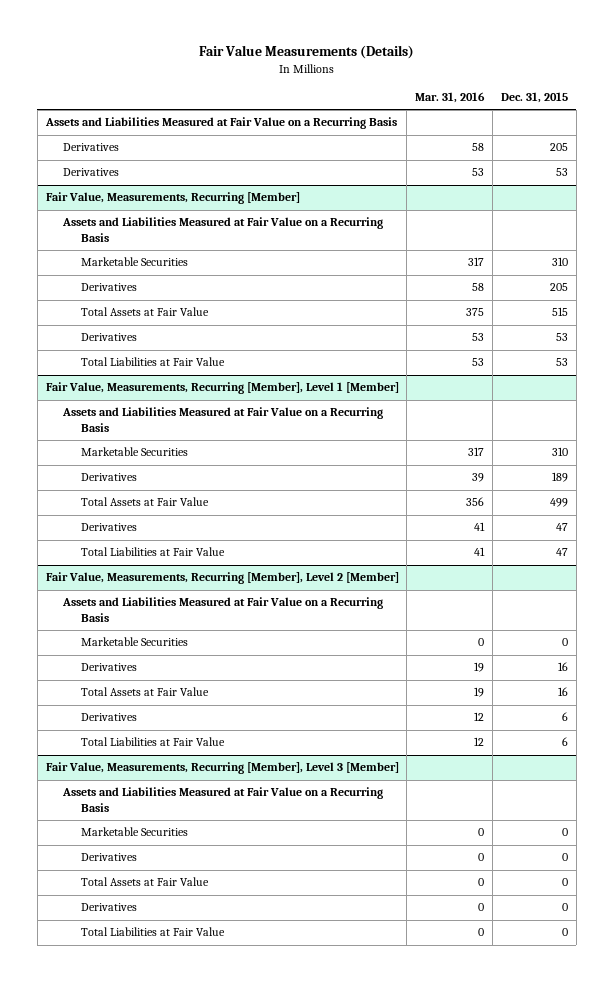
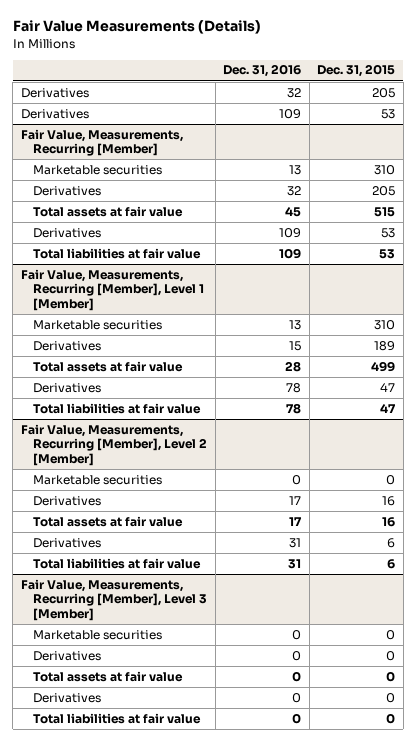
- | Mar. 31, 2016 | Dec. 31, 2015
+ | Dec. 31, 2016 | Dec. 31, 2015
- Assets and Liabilities Measured at Fair Value on a Recurring Basis
@ Fair Value, Measurements, Recurring [Member]
- Assets and Liabilities Measured at Fair Value on a Recurring Basis
- Marketable Securities | 317 | 310
+ Marketable securities | 13 | 310
- Total Assets at Fair Value | 375 | 515
+ Total assets at fair value | 45 | 515
- Total Liabilities at Fair Value | 53 | 53
+ Total liabilities at fair value | 109 | 53
@ Fair Value, Measurements, Recurring [Member], Level 1 [Member]
- Assets and Liabilities Measured at Fair Value on a Recurring Basis
- Marketable Securities | 317 | 310
+ Marketable securities | 13 | 310
- Total Assets at Fair Value | 356 | 499
+ Total assets at fair value | 28 | 499
- Total Liabilities at Fair Value | 41 | 47
+ Total liabilities at fair value | 78 | 47
@ Fair Value, Measurements, Recurring [Member], Level 2 [Member]
- Assets and Liabilities Measured at Fair Value on a Recurring Basis
- Marketable Securities | 0 | 0
+ Marketable securities | 0 | 0
- Total Assets at Fair Value | 19 | 16
+ Total assets at fair value | 17 | 16
- Total Liabilities at Fair Value | 12 | 6
+ Total liabilities at fair value | 31 | 6
@ Fair Value, Measurements, Recurring [Member], Level 3 [Member]
- Assets and Liabilities Measured at Fair Value on a Recurring Basis
- Marketable Securities | 0 | 0
+ Marketable securities | 0 | 0
- Total Assets at Fair Value | 0 | 0
+ Total assets at fair value | 0 | 0
- Total Liabilities at Fair Value | 0 | 0
+ Total liabilities at fair value | 0 | 0

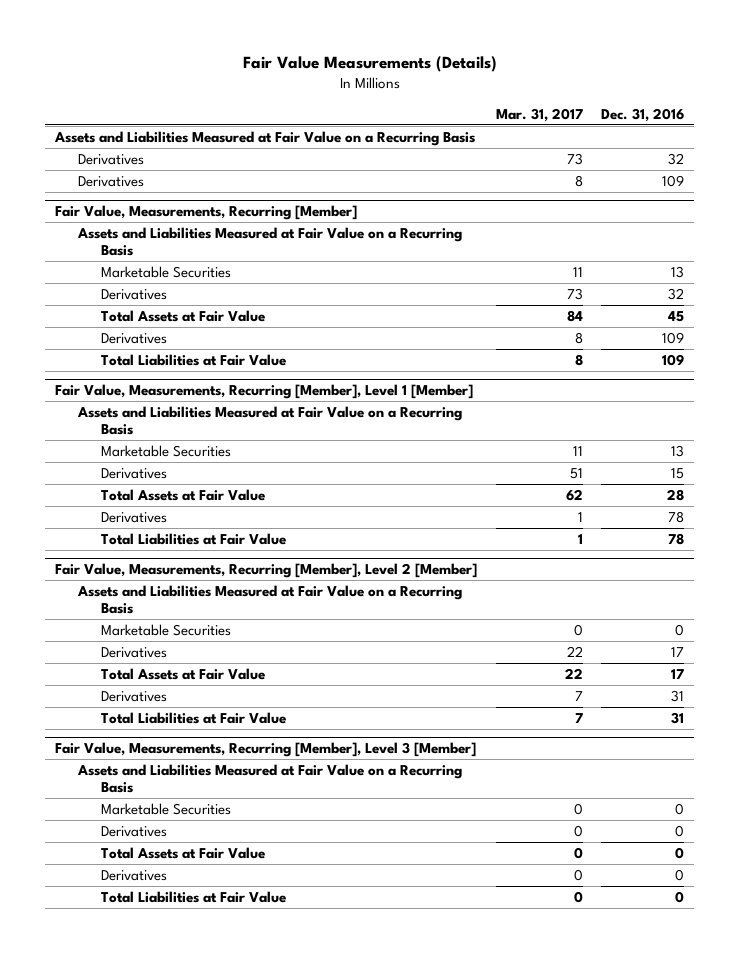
- | Dec. 31, 2016 | Dec. 31, 2015
+ | Mar. 31, 2017 | Dec. 31, 2016
+ Assets and Liabilities Measured at Fair Value on a Recurring Basis
@ Fair Value, Measurements, Recurring [Member]
- Marketable securities | 13 | 310
+ Assets and Liabilities Measured at Fair Value on a Recurring Basis
+ Marketable Securities | 11 | 13
- Total assets at fair value | 45 | 515
+ Total Assets at Fair Value | 84 | 45
- Total liabilities at fair value | 109 | 53
+ Total Liabilities at Fair Value | 8 | 109
@ Fair Value, Measurements, Recurring [Member], Level 1 [Member]
- Marketable securities | 13 | 310
+ Assets and Liabilities Measured at Fair Value on a Recurring Basis
+ Marketable Securities | 11 | 13
- Total assets at fair value | 28 | 499
+ Total Assets at Fair Value | 62 | 28
- Total liabilities at fair value | 78 | 47
+ Total Liabilities at Fair Value | 1 | 78
@ Fair Value, Measurements, Recurring [Member], Level 2 [Member]
- Marketable securities | 0 | 0
+ Assets and Liabilities Measured at Fair Value on a Recurring Basis
+ Marketable Securities | 0 | 0
- Total assets at fair value | 17 | 16
+ Total Assets at Fair Value | 22 | 17
- Total liabilities at fair value | 31 | 6
+ Total Liabilities at Fair Value | 7 | 31
@ Fair Value, Measurements, Recurring [Member], Level 3 [Member]
- Marketable securities | 0 | 0
+ Assets and Liabilities Measured at Fair Value on a Recurring Basis
+ Marketable Securities | 0 | 0
- Total assets at fair value | 0 | 0
+ Total Assets at Fair Value | 0 | 0
- Total liabilities at fair value | 0 | 0
+ Total Liabilities at Fair Value | 0 | 0

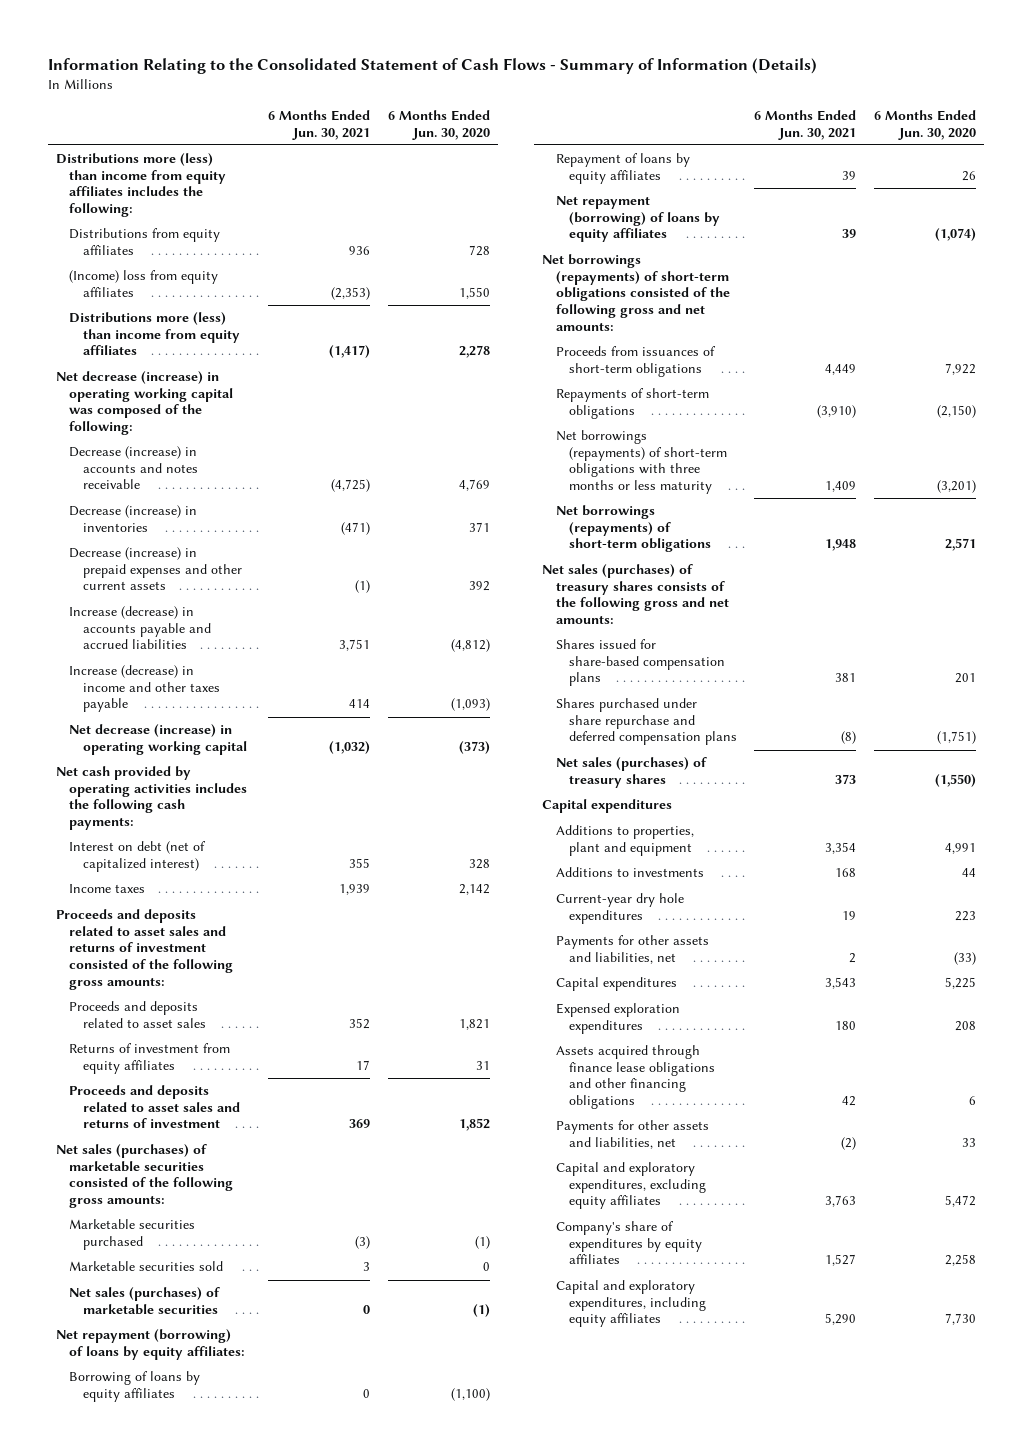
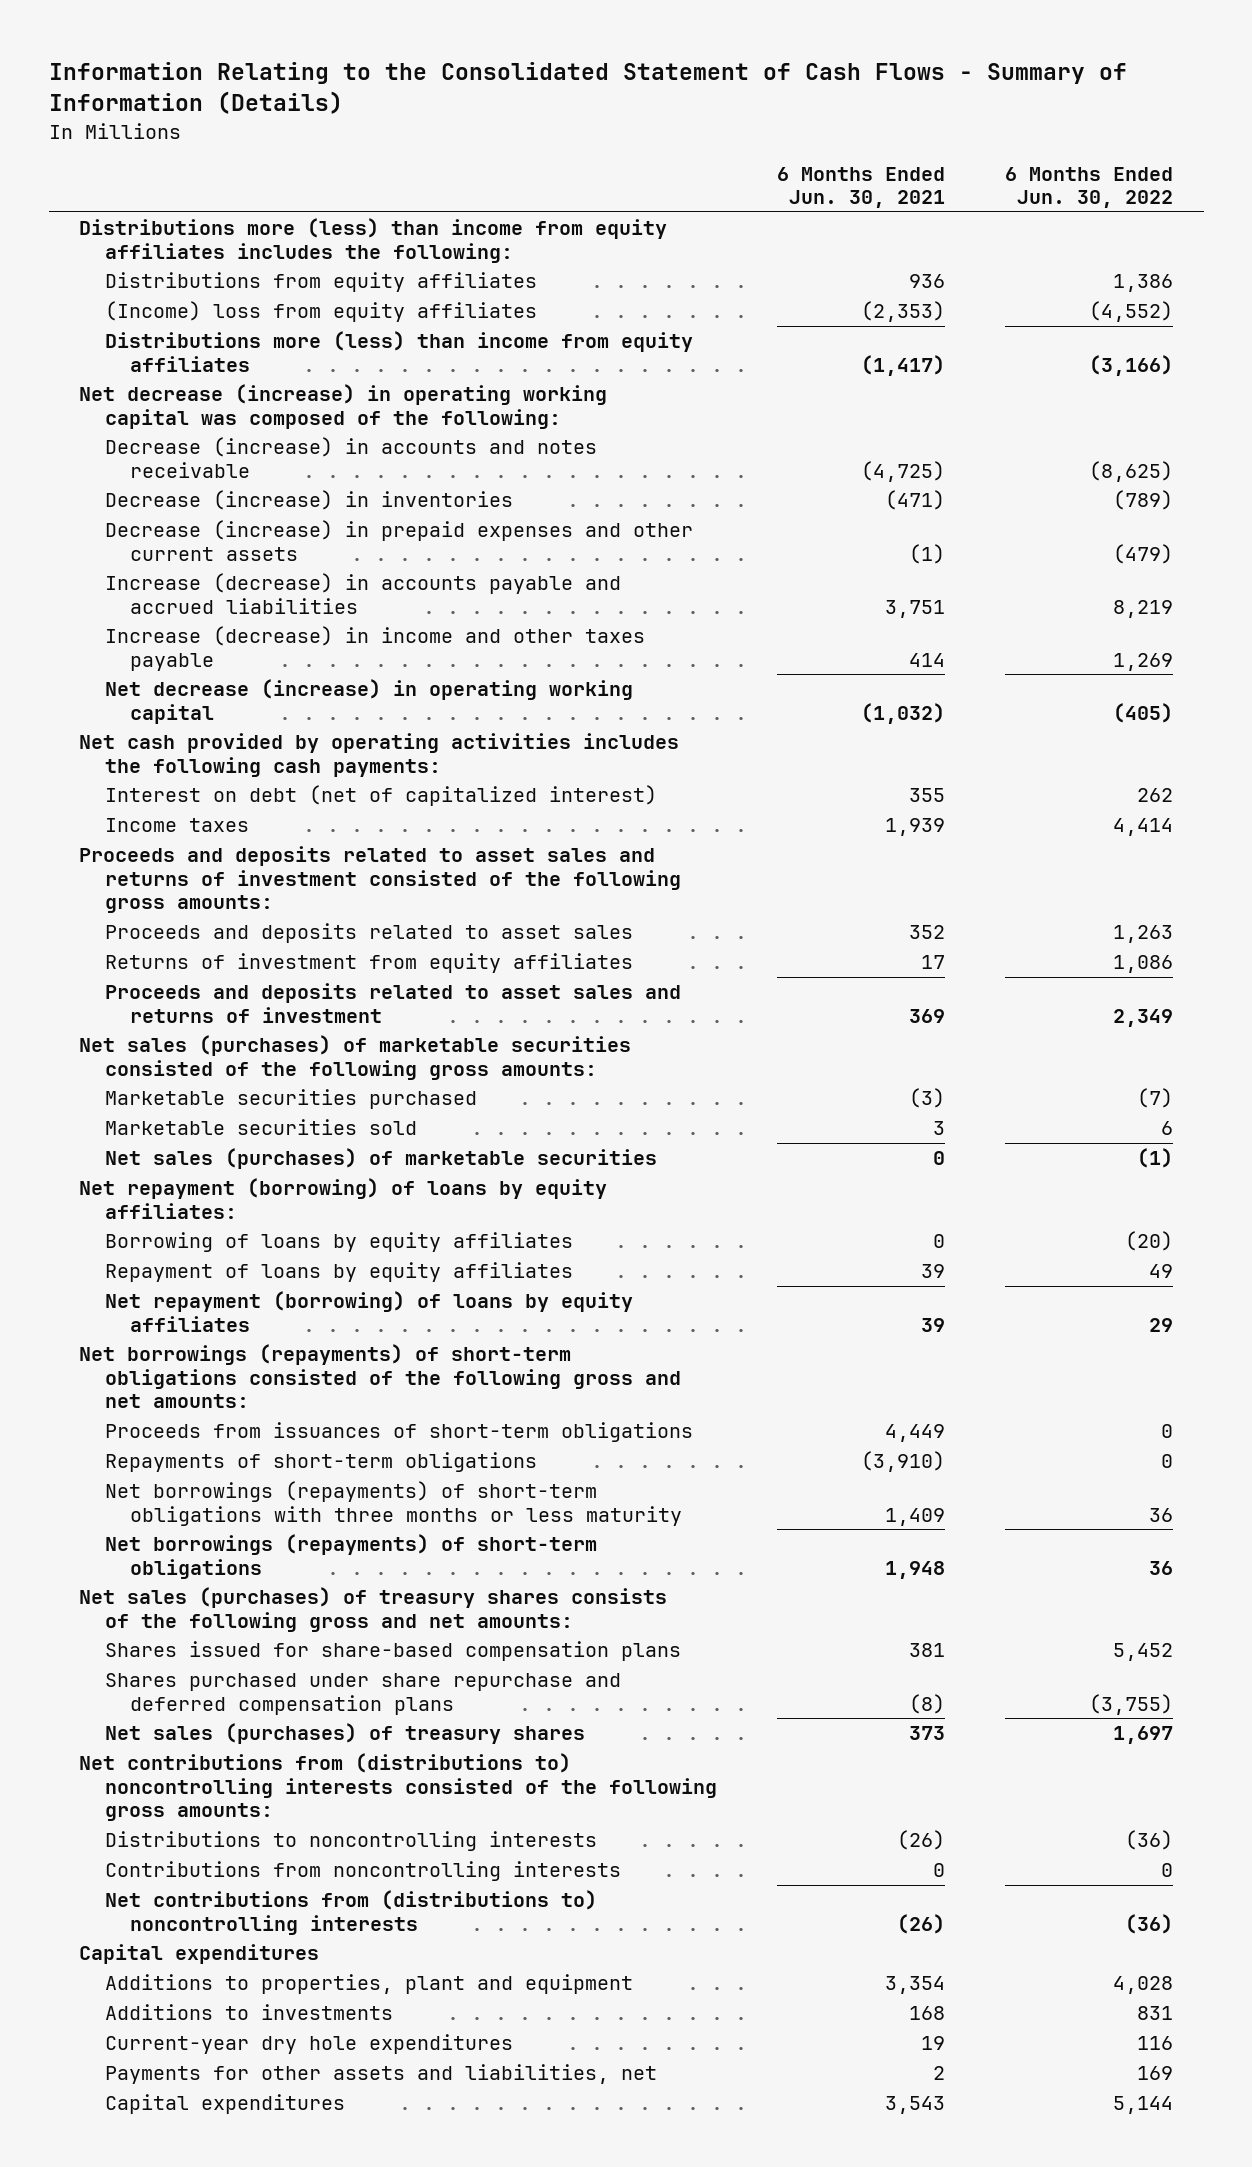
- | 6 Months Ended Jun. 30, 2021 | 6 Months Ended Jun. 30, 2020
+ | 6 Months Ended Jun. 30, 2021 | 6 Months Ended Jun. 30, 2022
+ Net contributions from (distributions to) noncontrolling interests consisted of the following gross amounts:
+ Distributions to noncontrolling interests | (26) | (36)
+ Contributions from noncontrolling interests | 0 | 0
+ Net contributions from (distributions to) noncontrolling interests | (26) | (36)
- Expensed exploration expenditures | 180 | 208
- Assets acquired through finance lease obligations and other financing obligations | 42 | 6
- Payments for other assets and liabilities, net | (2) | 33
- Capital and exploratory expenditures, excluding equity affiliates | 3,763 | 5,472
- Company's share of expenditures by equity affiliates | 1,527 | 2,258
- Capital and exploratory expenditures, including equity affiliates | 5,290 | 7,730

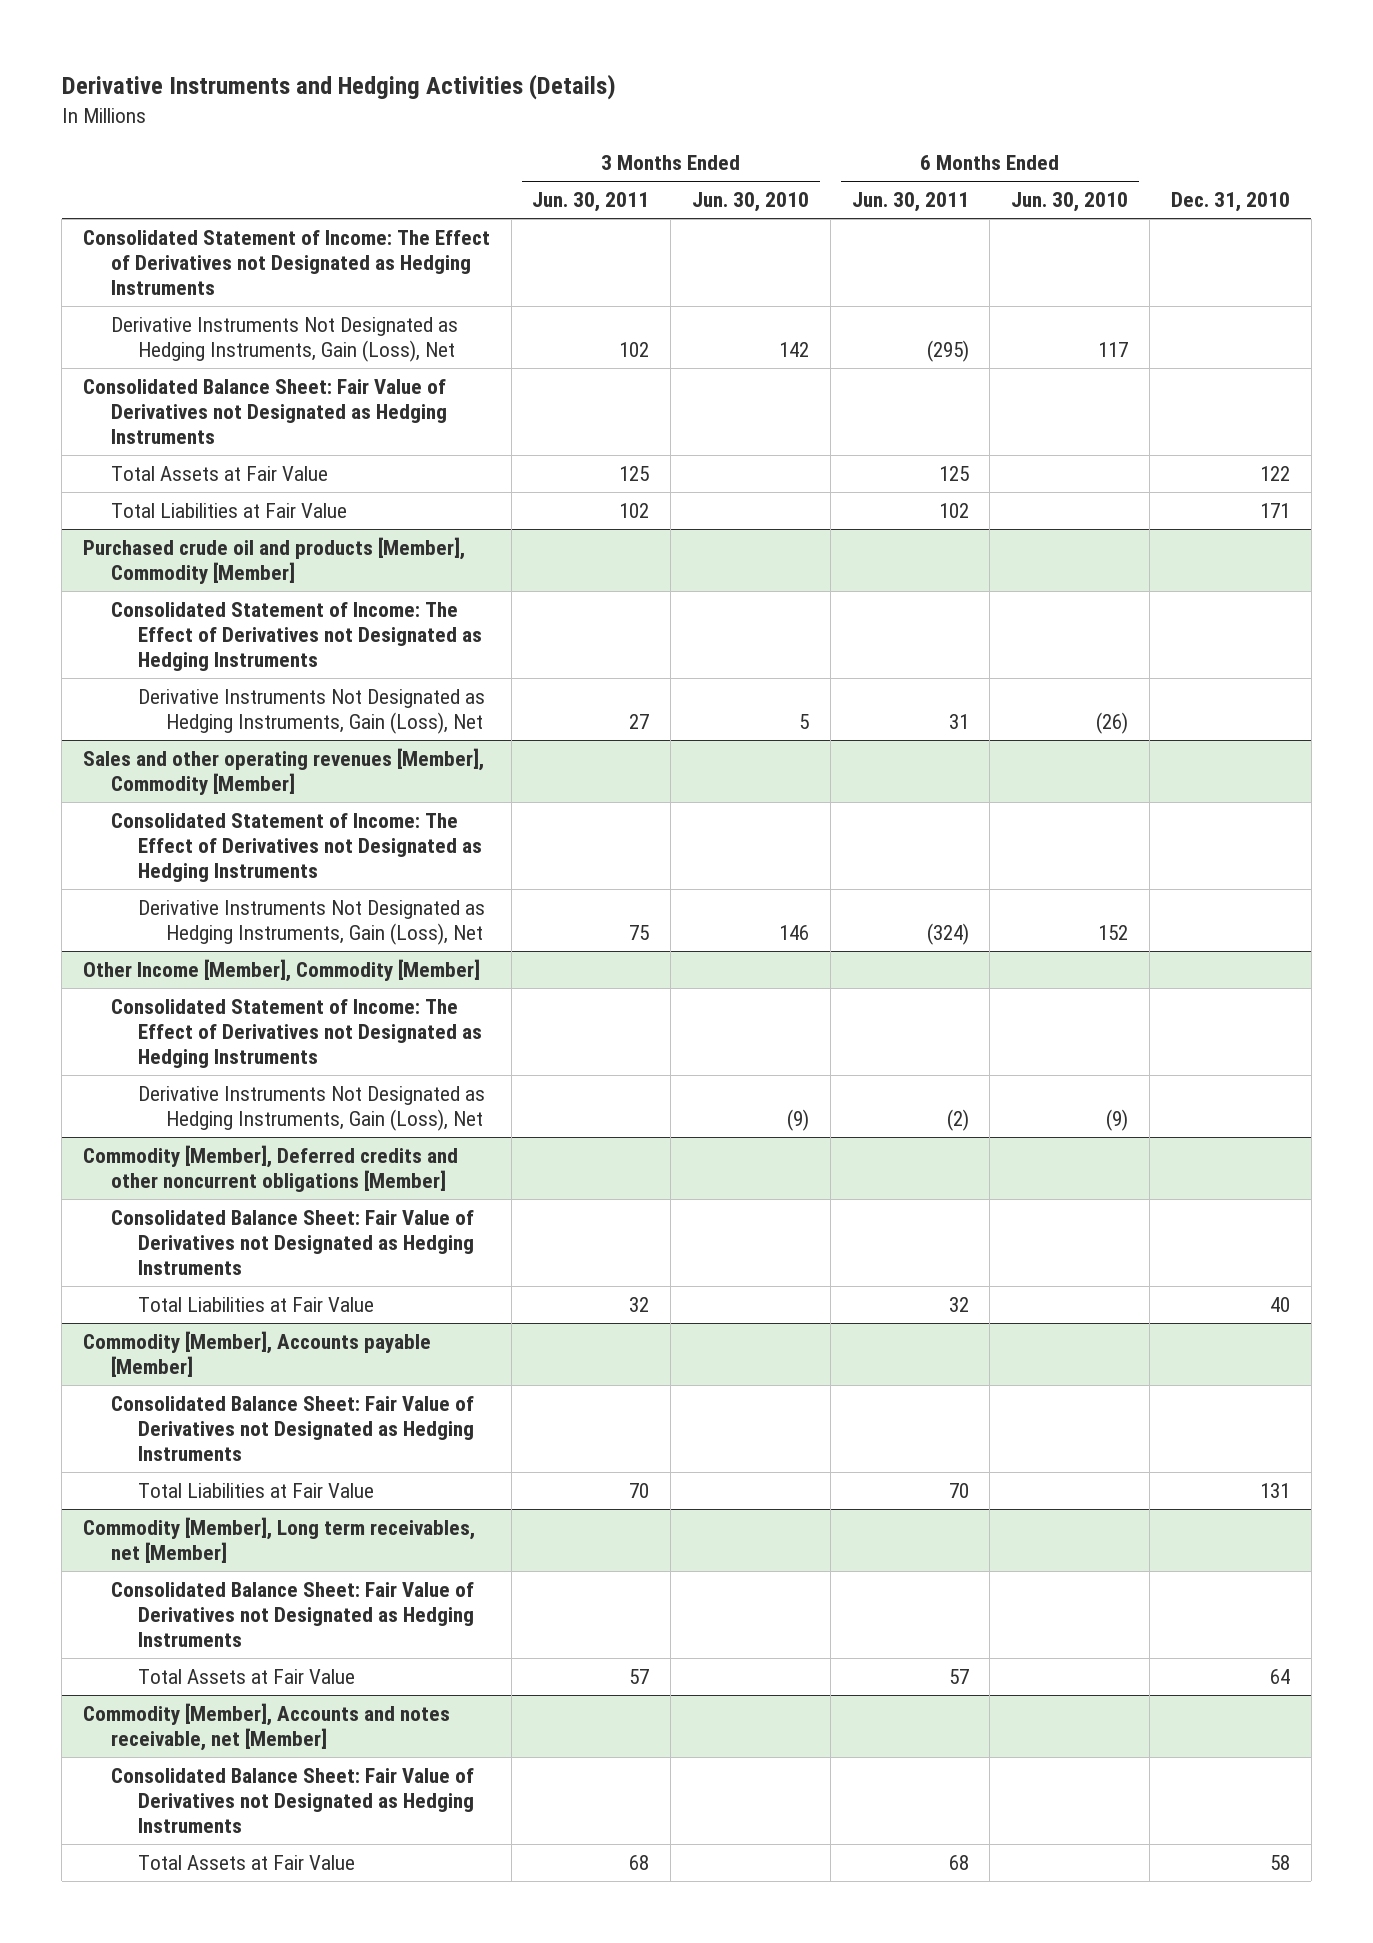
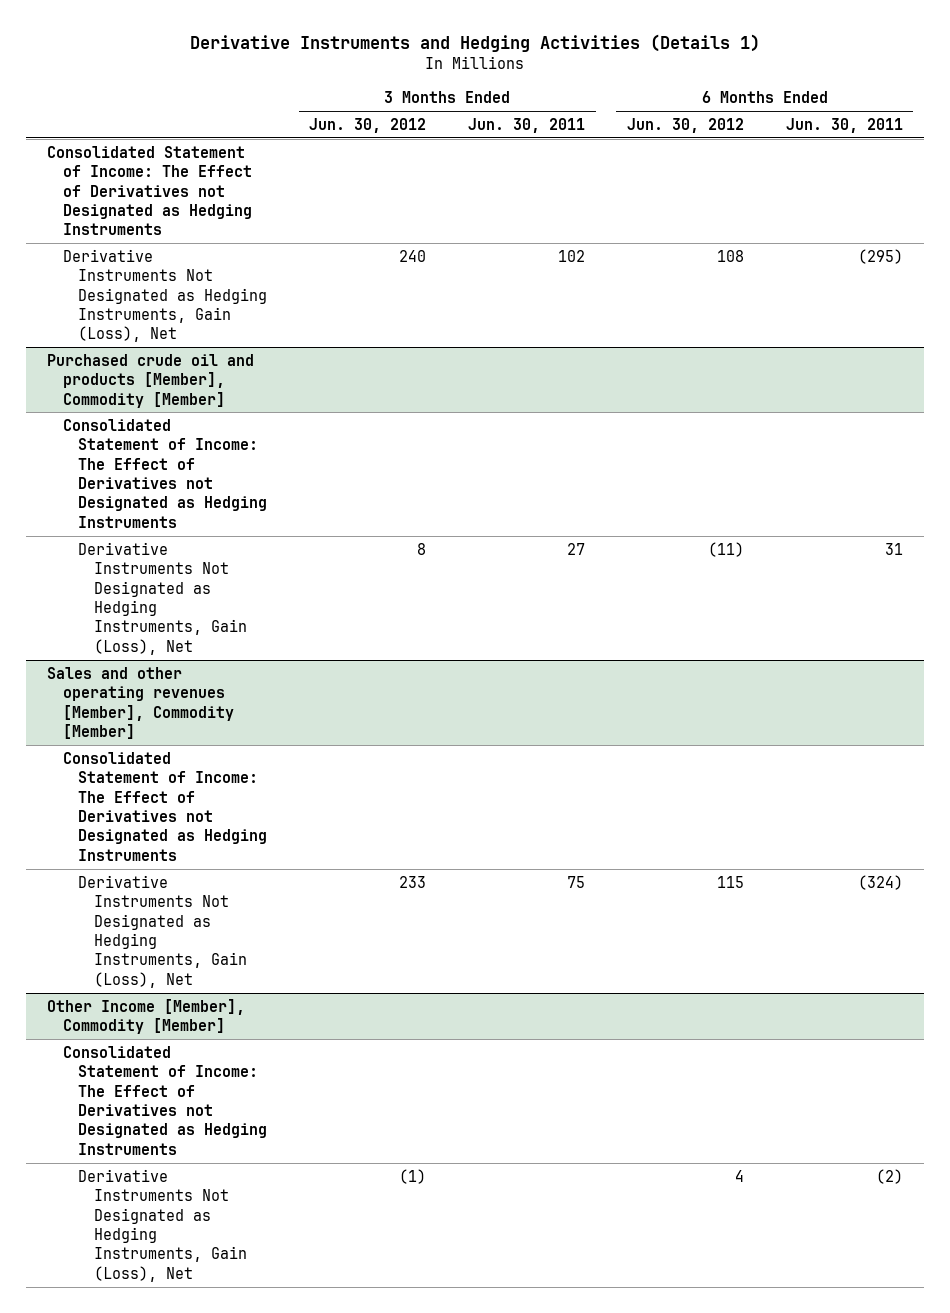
- Derivative Instruments and Hedging Activities (Details)
+ Derivative Instruments and Hedging Activities (Details 1)
- | 3 Months Ended Jun. 30, 2011 | 3 Months Ended Jun. 30, 2010 | 6 Months Ended Jun. 30, 2011 | 6 Months Ended Jun. 30, 2010 | Dec. 31, 2010
+ | 3 Months Ended Jun. 30, 2012 | 3 Months Ended Jun. 30, 2011 | 6 Months Ended Jun. 30, 2012 | 6 Months Ended Jun. 30, 2011
- Consolidated Balance Sheet: Fair Value of Derivatives not Designated as Hedging Instruments
- Total Assets at Fair Value | 125 | | 125 | | 122
- Total Liabilities at Fair Value | 102 | | 102 | | 171
- Commodity [Member], Deferred credits and other noncurrent obligations [Member]
- Consolidated Balance Sheet: Fair Value of Derivatives not Designated as Hedging Instruments
- Total Liabilities at Fair Value | 32 | | 32 | | 40
- Commodity [Member], Accounts payable [Member]
- Consolidated Balance Sheet: Fair Value of Derivatives not Designated as Hedging Instruments
- Total Liabilities at Fair Value | 70 | | 70 | | 131
- Commodity [Member], Long term receivables, net [Member]
- Consolidated Balance Sheet: Fair Value of Derivatives not Designated as Hedging Instruments
- Total Assets at Fair Value | 57 | | 57 | | 64
- Commodity [Member], Accounts and notes receivable, net [Member]
- Consolidated Balance Sheet: Fair Value of Derivatives not Designated as Hedging Instruments
- Total Assets at Fair Value | 68 | | 68 | | 58

